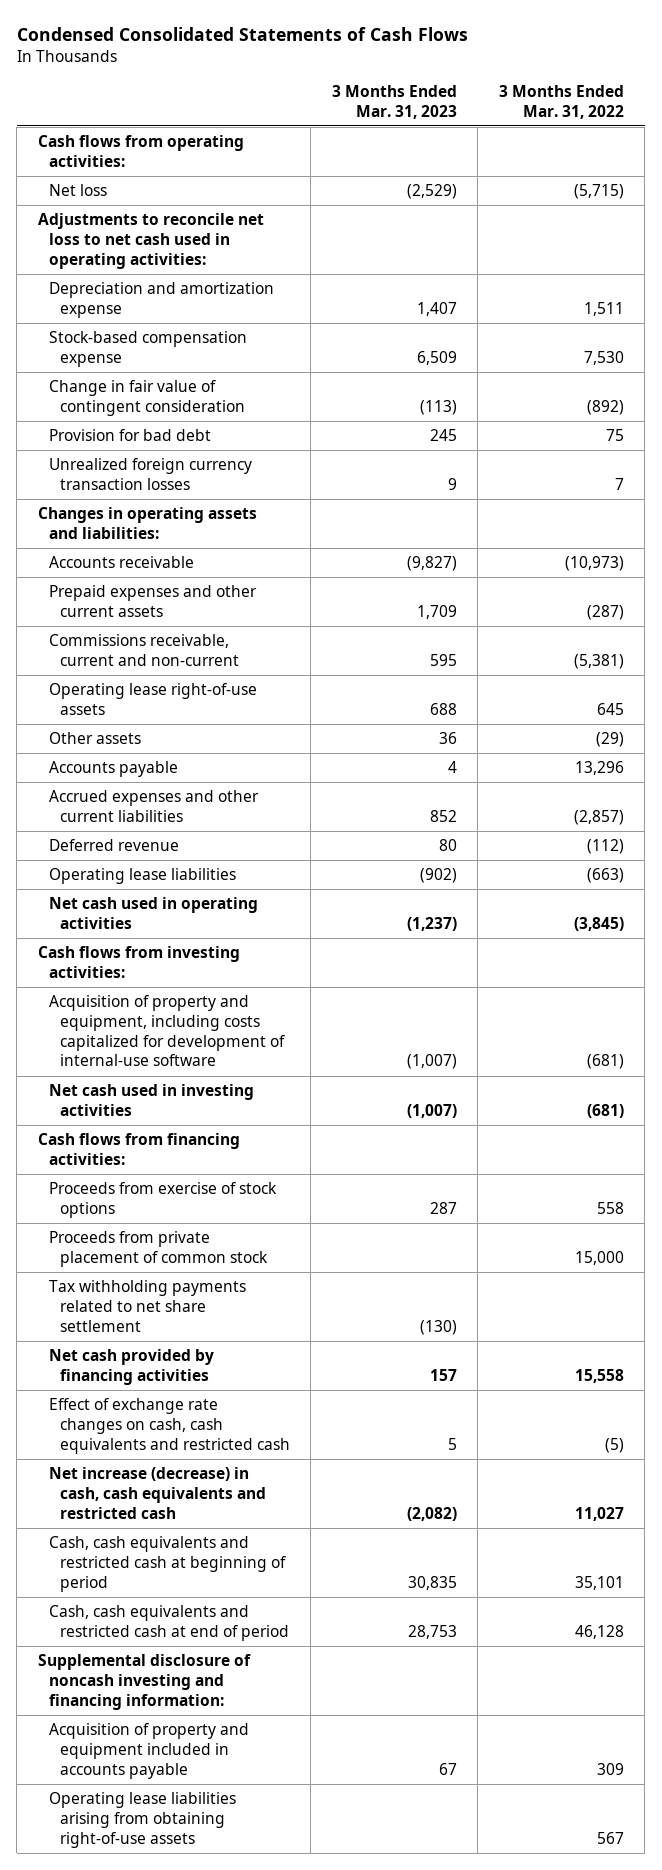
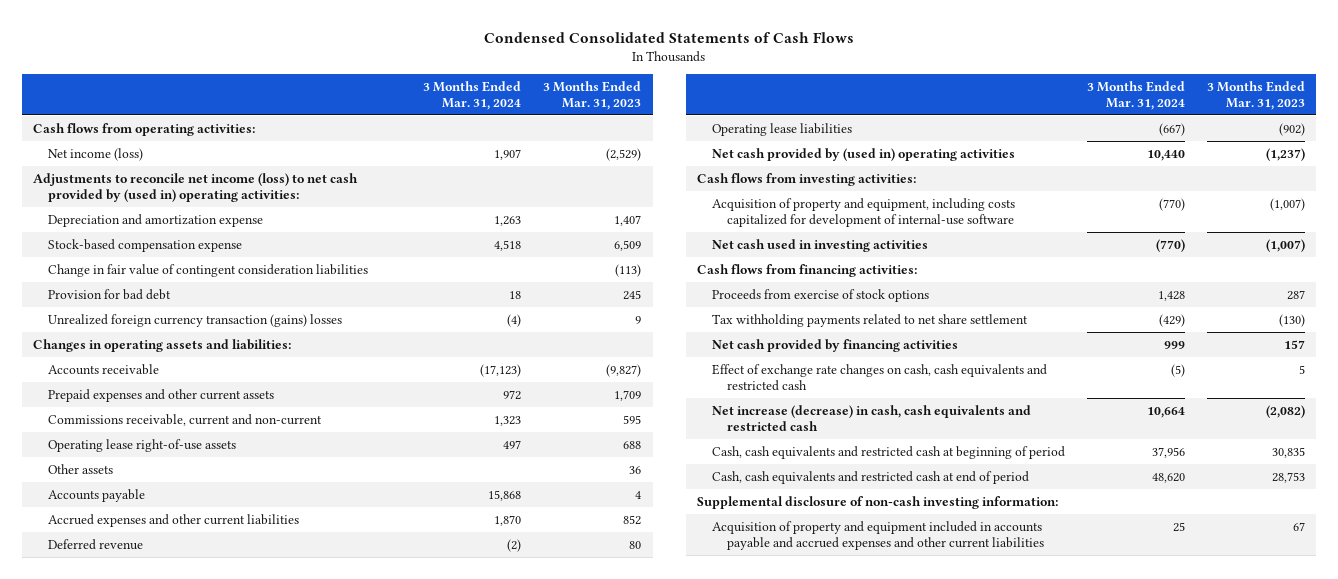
- | 3 Months Ended Mar. 31, 2023 | 3 Months Ended Mar. 31, 2022
+ | 3 Months Ended Mar. 31, 2024 | 3 Months Ended Mar. 31, 2023
- Net loss | (2,529) | (5,715)
- Adjustments to reconcile net loss to net cash used in operating activities:
+ Net income (loss) | 1,907 | (2,529)
+ Adjustments to reconcile net income (loss) to net cash provided by (used in) operating activities:
- Change in fair value of contingent consideration | (113) | (892)
+ Change in fair value of contingent consideration liabilities | | (113)
- Unrealized foreign currency transaction losses | 9 | 7
+ Unrealized foreign currency transaction (gains) losses | (4) | 9
- Net cash used in operating activities | (1,237) | (3,845)
+ Net cash provided by (used in) operating activities | 10,440 | (1,237)
- Proceeds from private placement of common stock | | 15,000
- Supplemental disclosure of noncash investing and financing information:
- Acquisition of property and equipment included in accounts payable | 67 | 309
- Operating lease liabilities arising from obtaining right-of-use assets | | 567
+ Supplemental disclosure of non-cash investing information:
+ Acquisition of property and equipment included in accounts payable and accrued expenses and other current liabilities | 25 | 67

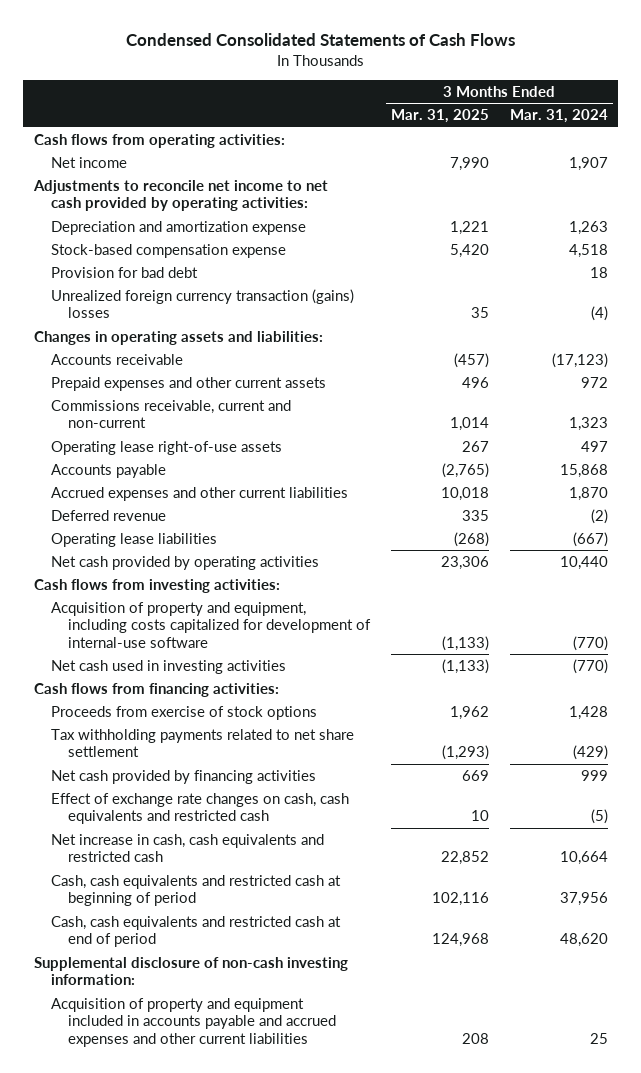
- | 3 Months Ended Mar. 31, 2024 | 3 Months Ended Mar. 31, 2023
+ | 3 Months Ended Mar. 31, 2025 | 3 Months Ended Mar. 31, 2024
- Net income (loss) | 1,907 | (2,529)
- Adjustments to reconcile net income (loss) to net cash provided by (used in) operating activities:
+ Net income | 7,990 | 1,907
+ Adjustments to reconcile net income to net cash provided by operating activities:
- Change in fair value of contingent consideration liabilities | | (113)
- Other assets | | 36
- Net cash provided by (used in) operating activities | 10,440 | (1,237)
+ Net cash provided by operating activities | 23,306 | 10,440
- Net increase (decrease) in cash, cash equivalents and restricted cash | 10,664 | (2,082)
+ Net increase in cash, cash equivalents and restricted cash | 22,852 | 10,664

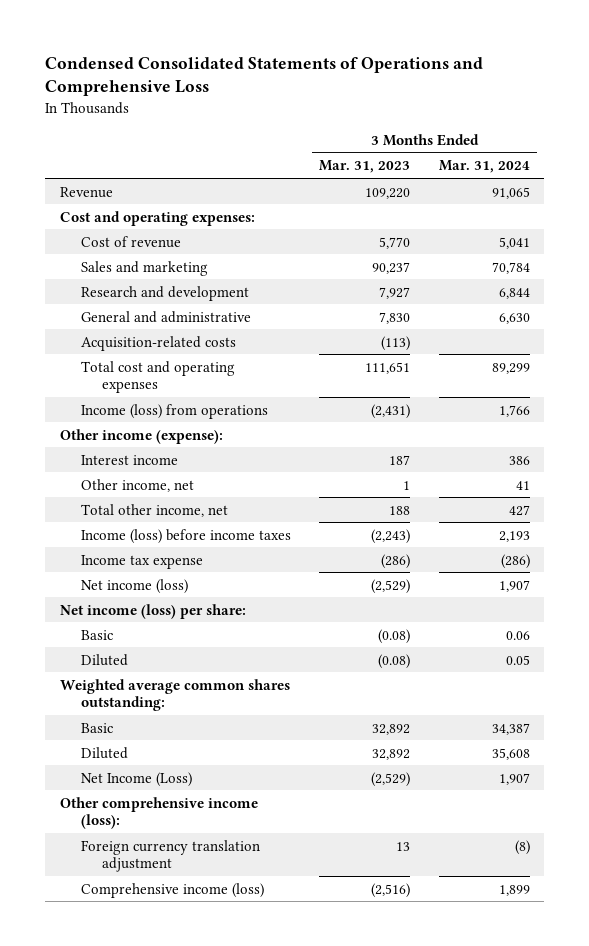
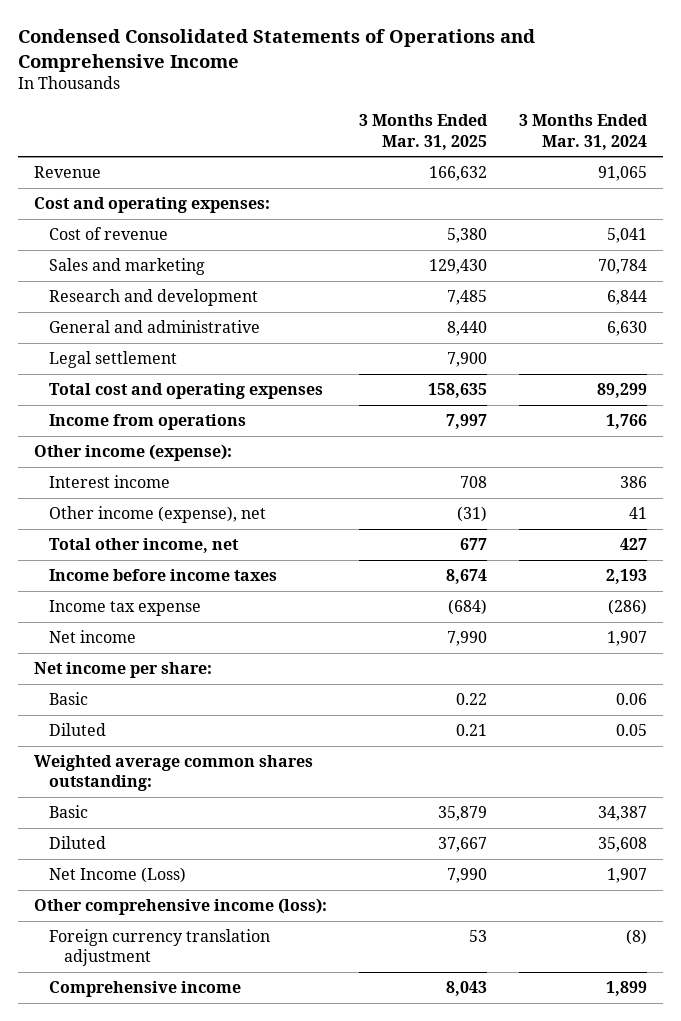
- Condensed Consolidated Statements of Operations and Comprehensive Loss
+ Condensed Consolidated Statements of Operations and Comprehensive Income
- | 3 Months Ended Mar. 31, 2023 | 3 Months Ended Mar. 31, 2024
+ | 3 Months Ended Mar. 31, 2025 | 3 Months Ended Mar. 31, 2024
- Acquisition-related costs | (113) |
+ Legal settlement | 7,900 |
- Income (loss) from operations | (2,431) | 1,766
+ Income from operations | 7,997 | 1,766
- Other income, net | 1 | 41
+ Other income (expense), net | (31) | 41
- Income (loss) before income taxes | (2,243) | 2,193
+ Income before income taxes | 8,674 | 2,193
- Net income (loss) | (2,529) | 1,907
- Net income (loss) per share:
+ Net income | 7,990 | 1,907
+ Net income per share:
- Comprehensive income (loss) | (2,516) | 1,899
+ Comprehensive income | 8,043 | 1,899

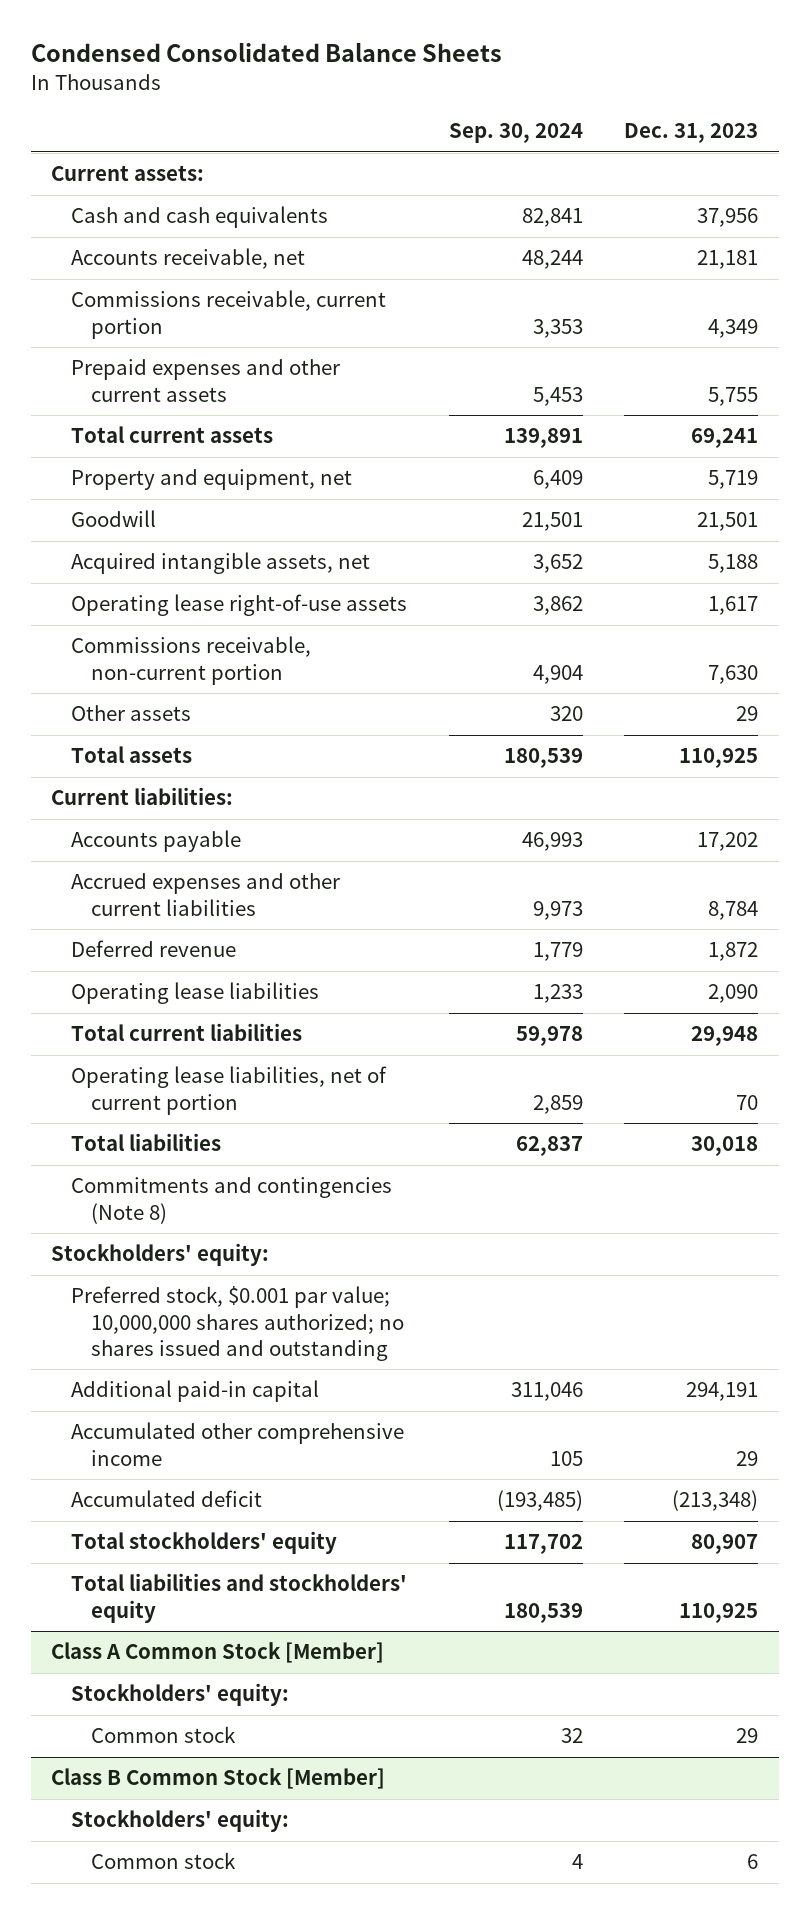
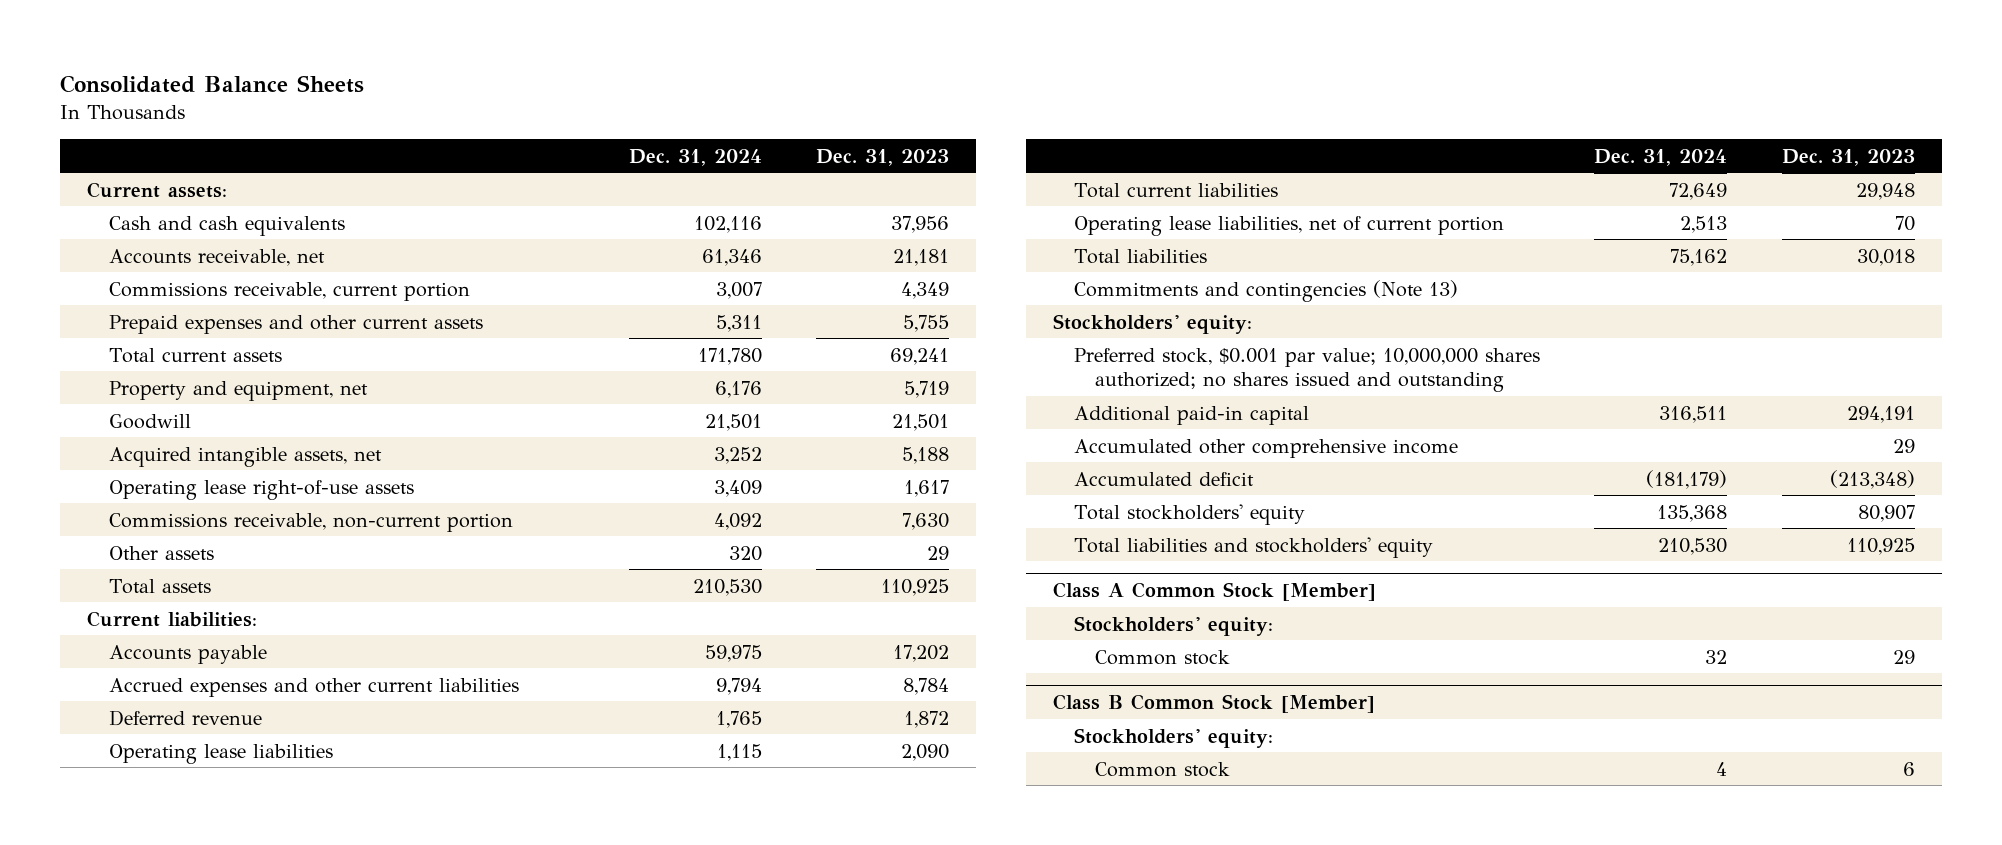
- Condensed Consolidated Balance Sheets
+ Consolidated Balance Sheets
- | Sep. 30, 2024 | Dec. 31, 2023
+ | Dec. 31, 2024 | Dec. 31, 2023
- Commitments and contingencies (Note 8)
+ Commitments and contingencies (Note 13)

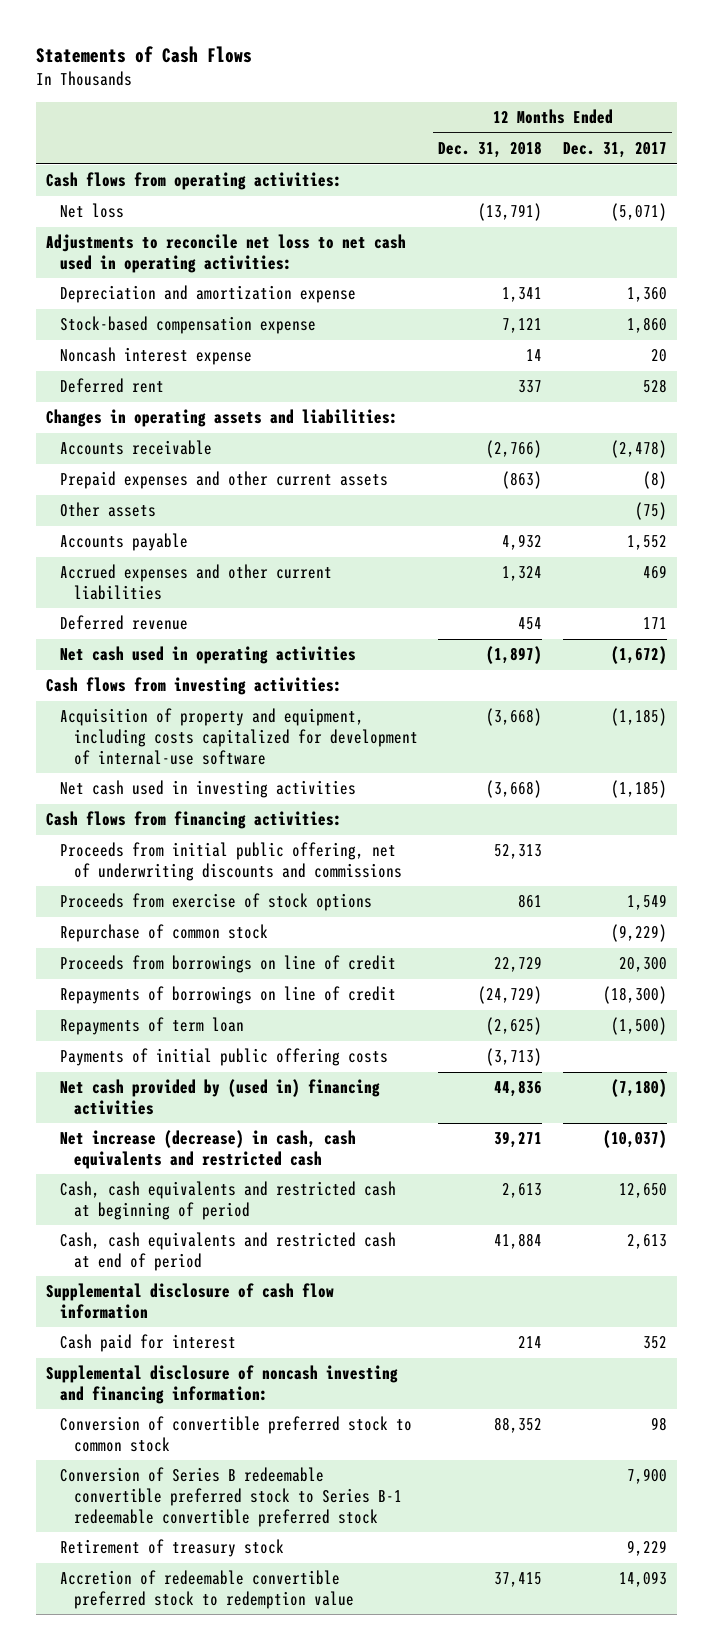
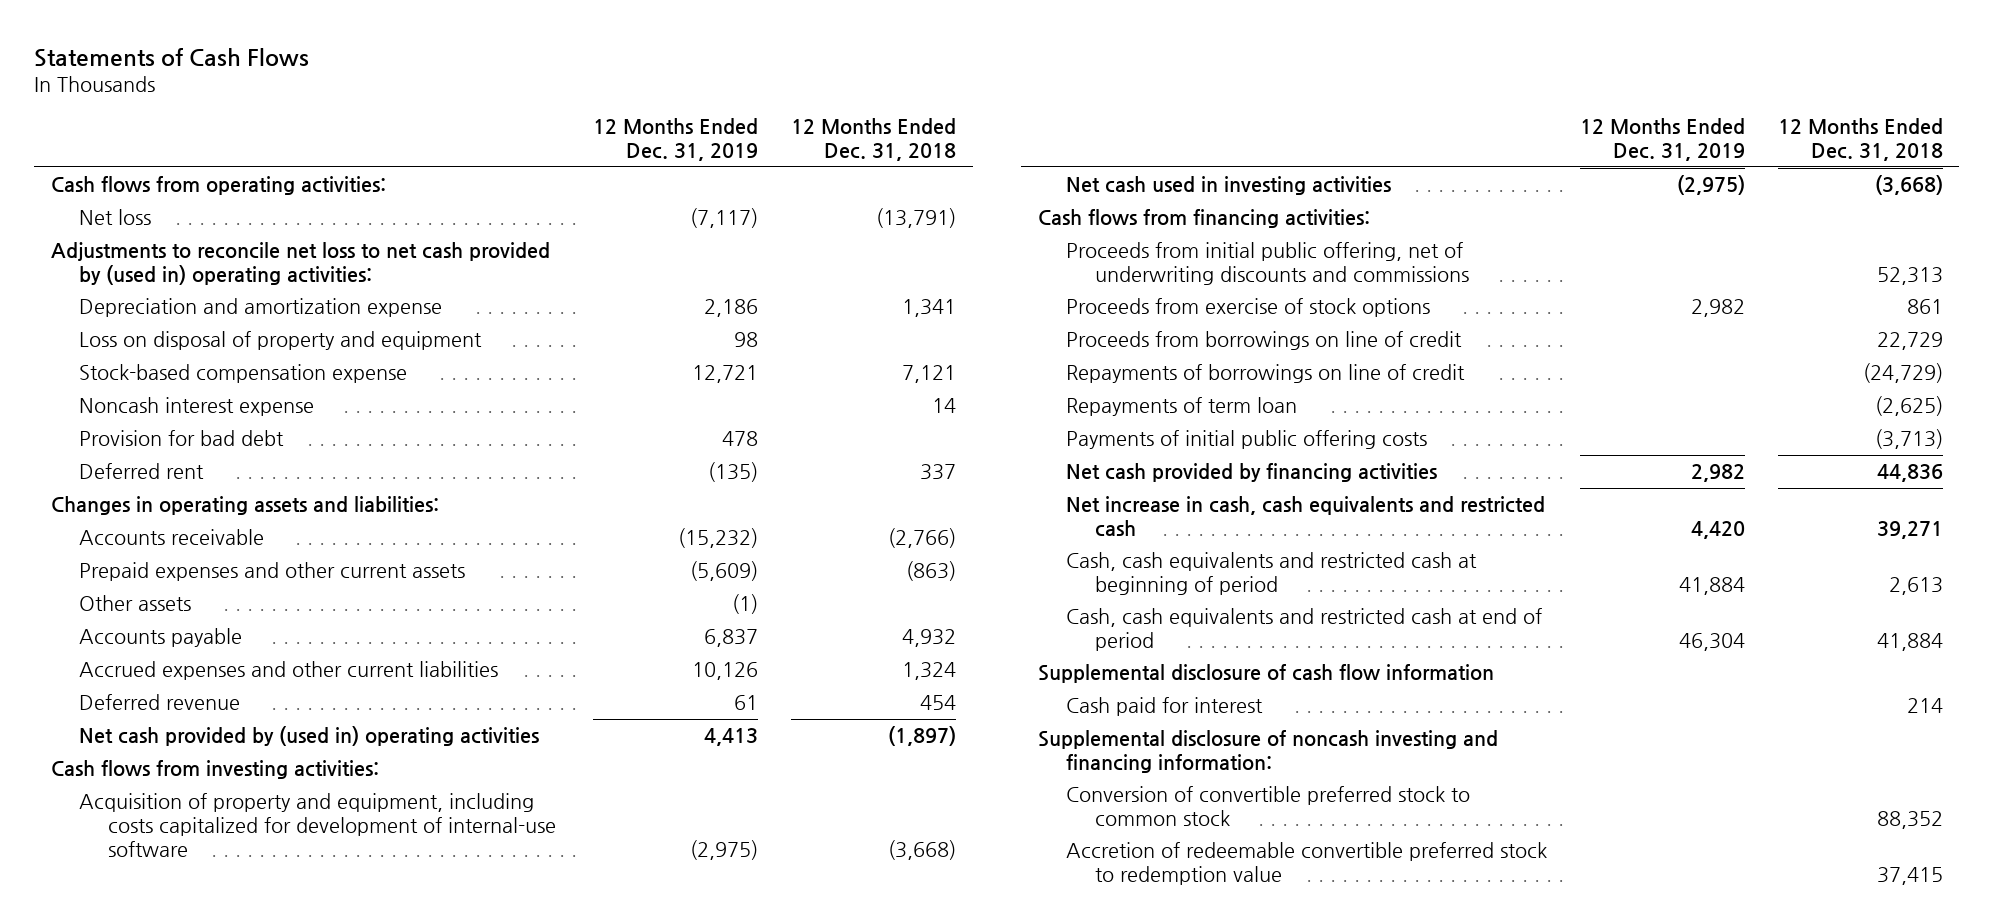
- | 12 Months Ended Dec. 31, 2018 | 12 Months Ended Dec. 31, 2017
+ | 12 Months Ended Dec. 31, 2019 | 12 Months Ended Dec. 31, 2018
- Adjustments to reconcile net loss to net cash used in operating activities:
+ Adjustments to reconcile net loss to net cash provided by (used in) operating activities:
+ Loss on disposal of property and equipment | 98 |
+ Provision for bad debt | 478 |
- Net cash used in operating activities | (1,897) | (1,672)
+ Net cash provided by (used in) operating activities | 4,413 | (1,897)
- Repurchase of common stock | | (9,229)
- Net cash provided by (used in) financing activities | 44,836 | (7,180)
- Net increase (decrease) in cash, cash equivalents and restricted cash | 39,271 | (10,037)
+ Net cash provided by financing activities | 2,982 | 44,836
+ Net increase in cash, cash equivalents and restricted cash | 4,420 | 39,271
- Conversion of Series B redeemable convertible preferred stock to Series B-1 redeemable convertible preferred stock | | 7,900
- Retirement of treasury stock | | 9,229

